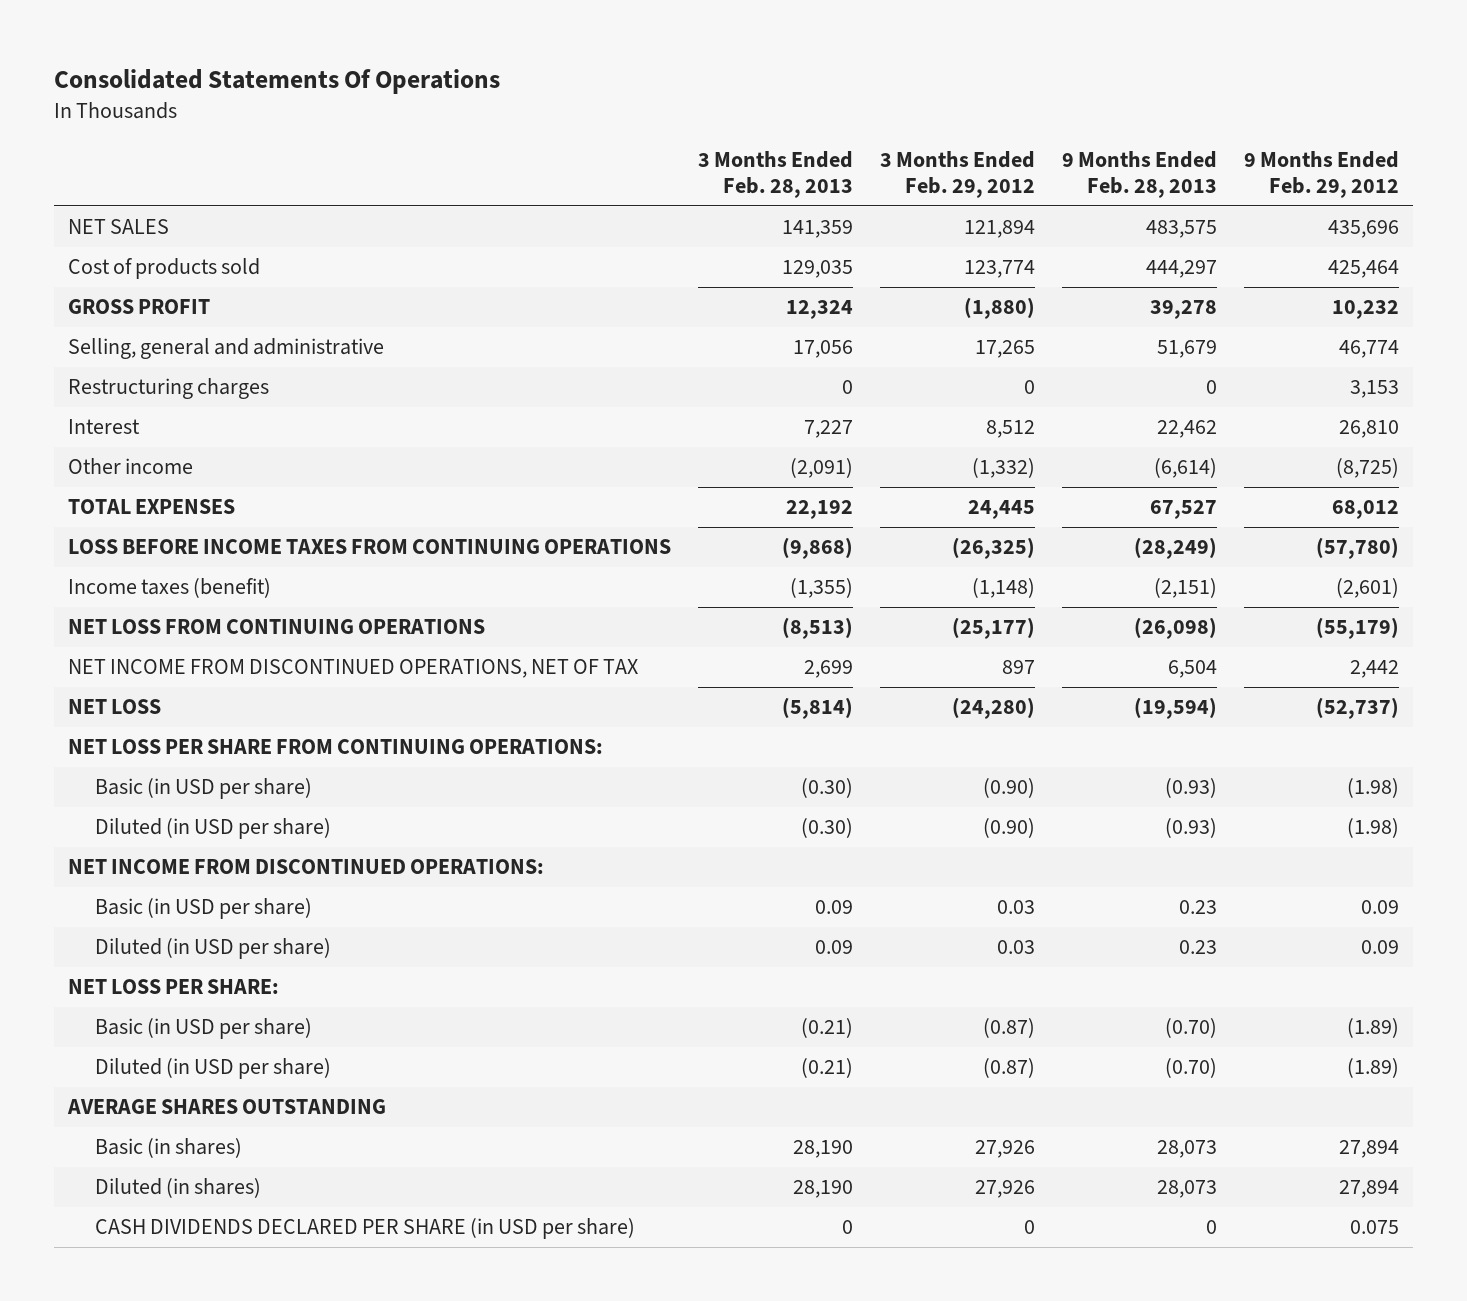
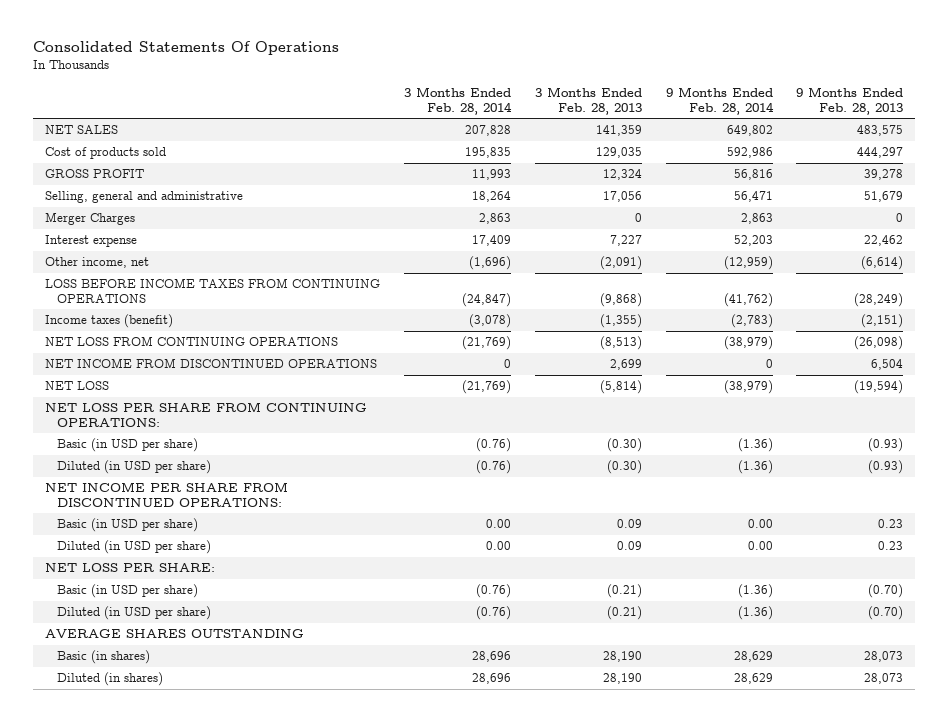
- | 3 Months Ended Feb. 28, 2013 | 3 Months Ended Feb. 29, 2012 | 9 Months Ended Feb. 28, 2013 | 9 Months Ended Feb. 29, 2012
+ | 3 Months Ended Feb. 28, 2014 | 3 Months Ended Feb. 28, 2013 | 9 Months Ended Feb. 28, 2014 | 9 Months Ended Feb. 28, 2013
- Restructuring charges | 0 | 0 | 0 | 3,153
- Interest | 7,227 | 8,512 | 22,462 | 26,810
- Other income | (2,091) | (1,332) | (6,614) | (8,725)
- TOTAL EXPENSES | 22,192 | 24,445 | 67,527 | 68,012
+ Merger Charges | 2,863 | 0 | 2,863 | 0
+ Interest expense | 17,409 | 7,227 | 52,203 | 22,462
+ Other income, net | (1,696) | (2,091) | (12,959) | (6,614)
- NET INCOME FROM DISCONTINUED OPERATIONS, NET OF TAX | 2,699 | 897 | 6,504 | 2,442
+ NET INCOME FROM DISCONTINUED OPERATIONS | 0 | 2,699 | 0 | 6,504
- NET INCOME FROM DISCONTINUED OPERATIONS:
+ NET INCOME PER SHARE FROM DISCONTINUED OPERATIONS:
- CASH DIVIDENDS DECLARED PER SHARE (in USD per share) | 0 | 0 | 0 | 0.075

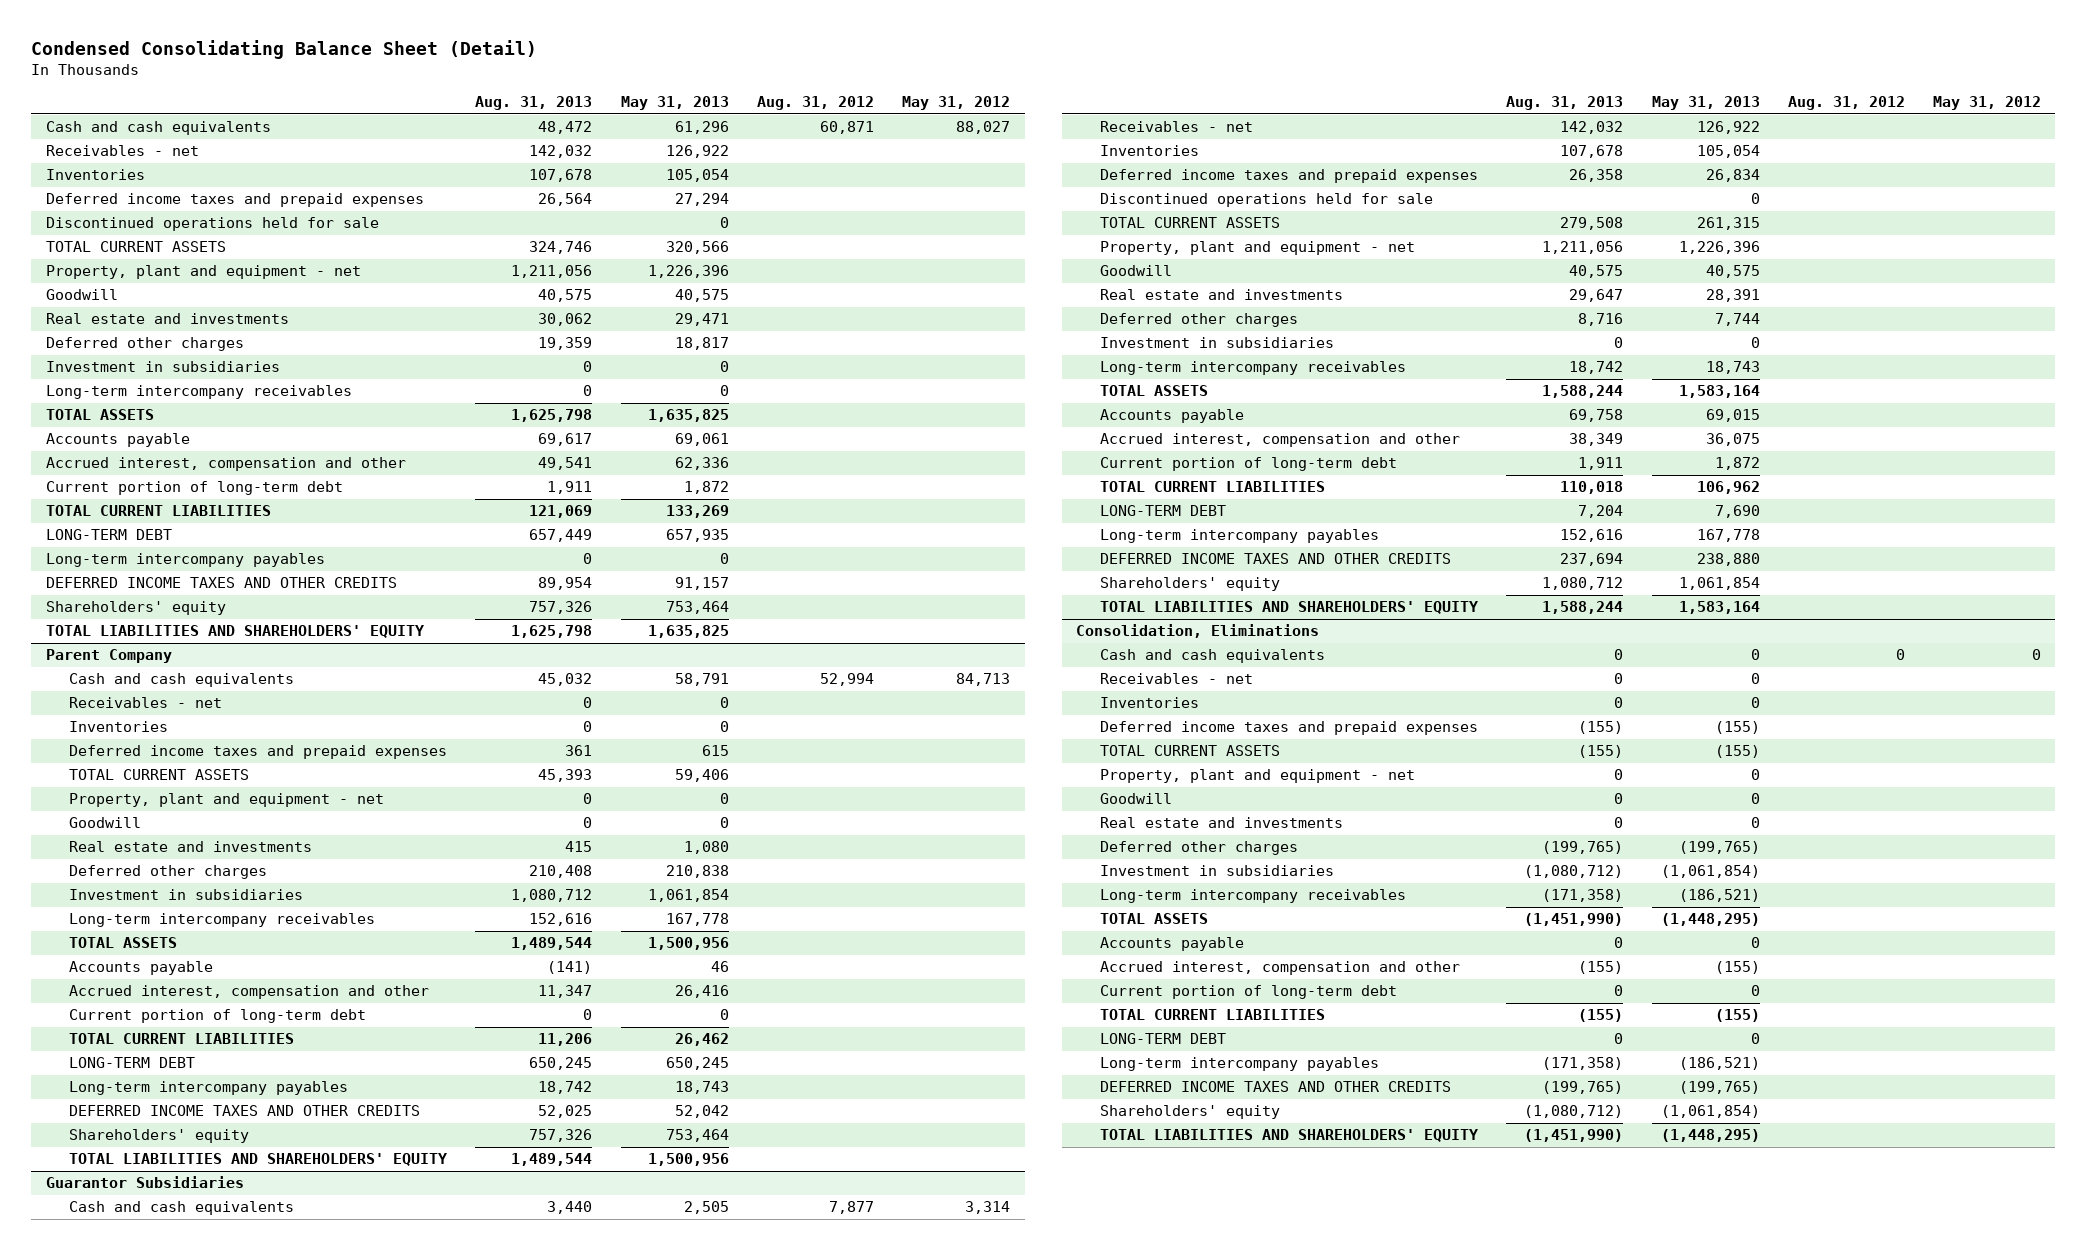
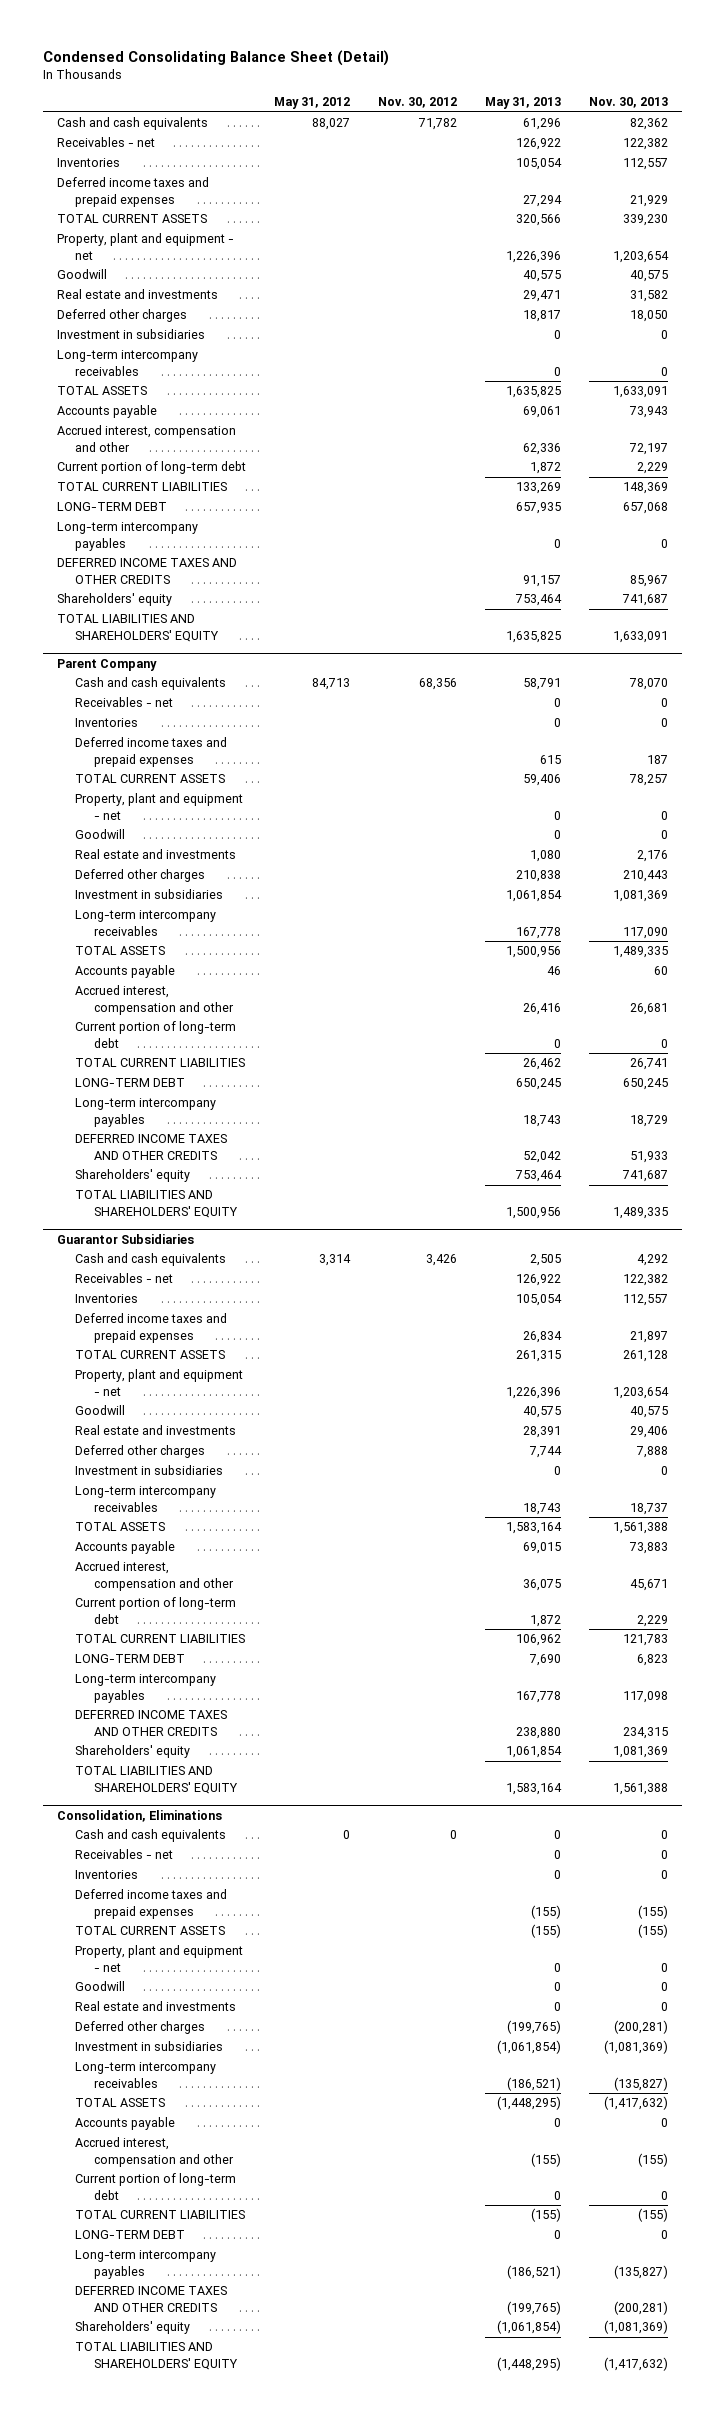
- | Aug. 31, 2013 | May 31, 2013 | Aug. 31, 2012 | May 31, 2012
+ | May 31, 2012 | Nov. 30, 2012 | May 31, 2013 | Nov. 30, 2013
- Discontinued operations held for sale | | 0 | |
@ Guarantor Subsidiaries
- Discontinued operations held for sale | | 0 | |

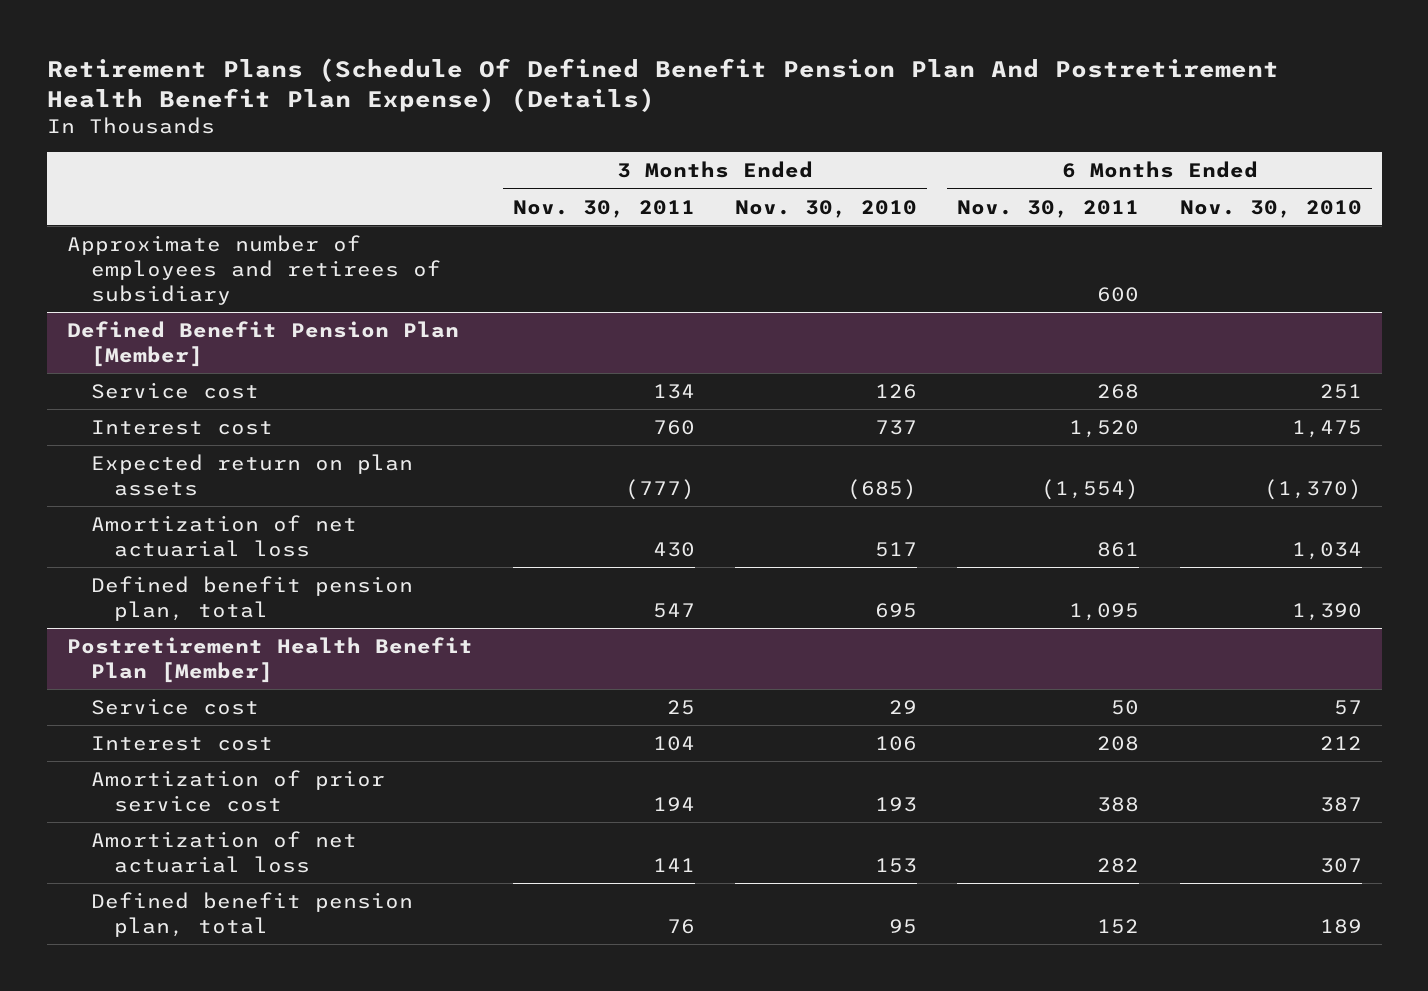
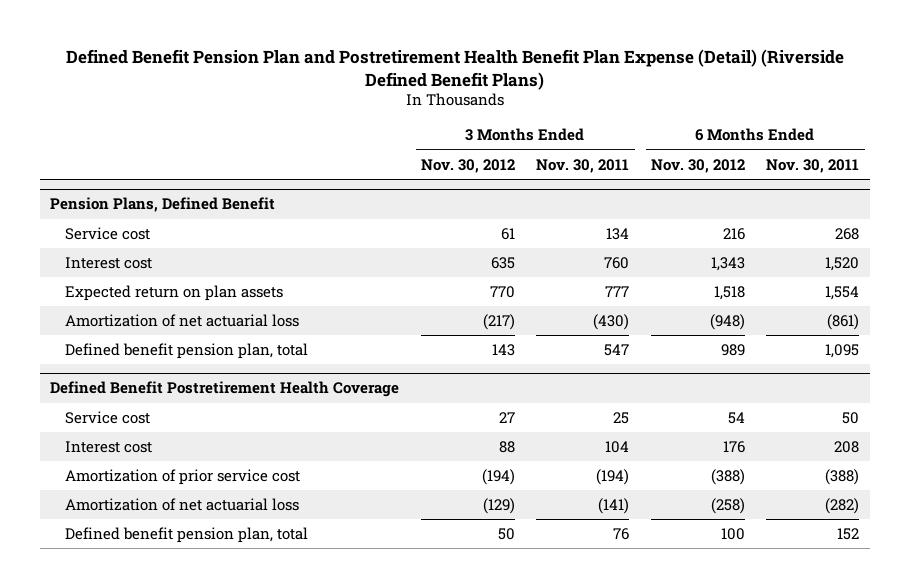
- Retirement Plans (Schedule Of Defined Benefit Pension Plan And Postretirement Health Benefit Plan Expense) (Details)
+ Defined Benefit Pension Plan and Postretirement Health Benefit Plan Expense (Detail) (Riverside Defined Benefit Plans)
- | 3 Months Ended Nov. 30, 2011 | 3 Months Ended Nov. 30, 2010 | 6 Months Ended Nov. 30, 2011 | 6 Months Ended Nov. 30, 2010
+ | 3 Months Ended Nov. 30, 2012 | 3 Months Ended Nov. 30, 2011 | 6 Months Ended Nov. 30, 2012 | 6 Months Ended Nov. 30, 2011
- Approximate number of employees and retirees of subsidiary | | | 600 |
- Defined Benefit Pension Plan [Member]
+ Pension Plans, Defined Benefit
- Expected return on plan assets | (777) | (685) | (1,554) | (1,370)
- Amortization of net actuarial loss | 430 | 517 | 861 | 1,034
+ Expected return on plan assets | 770 | 777 | 1,518 | 1,554
+ Amortization of net actuarial loss | (217) | (430) | (948) | (861)
- Postretirement Health Benefit Plan [Member]
+ Defined Benefit Postretirement Health Coverage
- Amortization of prior service cost | 194 | 193 | 388 | 387
- Amortization of net actuarial loss | 141 | 153 | 282 | 307
+ Amortization of prior service cost | (194) | (194) | (388) | (388)
+ Amortization of net actuarial loss | (129) | (141) | (258) | (282)

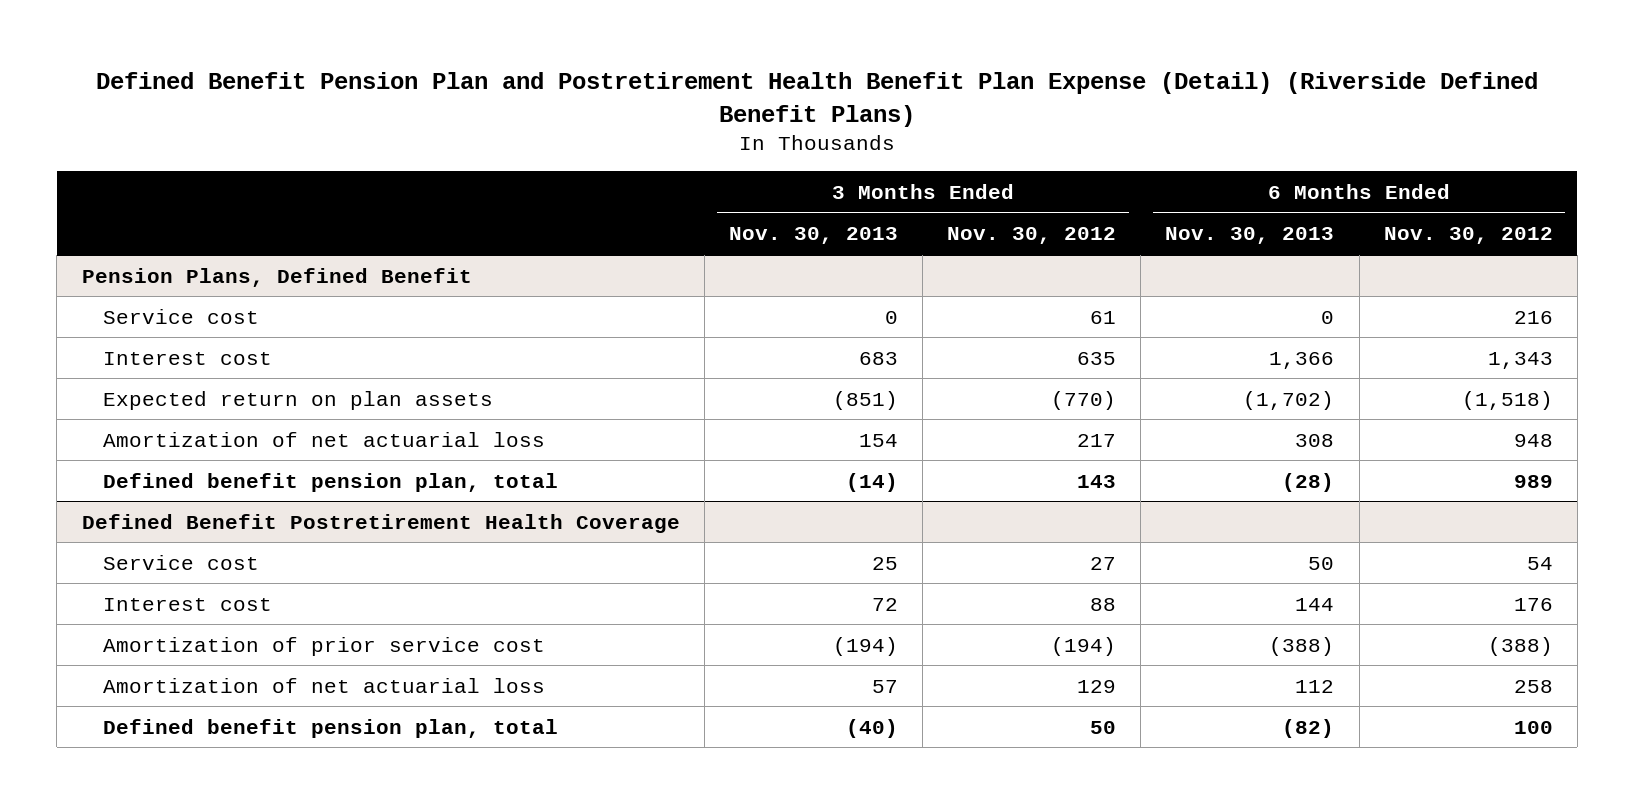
- | 3 Months Ended Nov. 30, 2012 | 3 Months Ended Nov. 30, 2011 | 6 Months Ended Nov. 30, 2012 | 6 Months Ended Nov. 30, 2011
+ | 3 Months Ended Nov. 30, 2013 | 3 Months Ended Nov. 30, 2012 | 6 Months Ended Nov. 30, 2013 | 6 Months Ended Nov. 30, 2012
@ Pension Plans, Defined Benefit
- Expected return on plan assets | 770 | 777 | 1,518 | 1,554
- Amortization of net actuarial loss | (217) | (430) | (948) | (861)
+ Expected return on plan assets | (851) | (770) | (1,702) | (1,518)
+ Amortization of net actuarial loss | 154 | 217 | 308 | 948
@ Defined Benefit Postretirement Health Coverage
- Amortization of net actuarial loss | (129) | (141) | (258) | (282)
+ Amortization of net actuarial loss | 57 | 129 | 112 | 258

